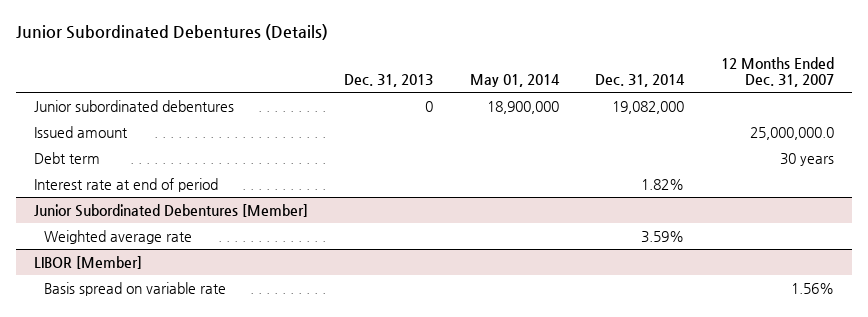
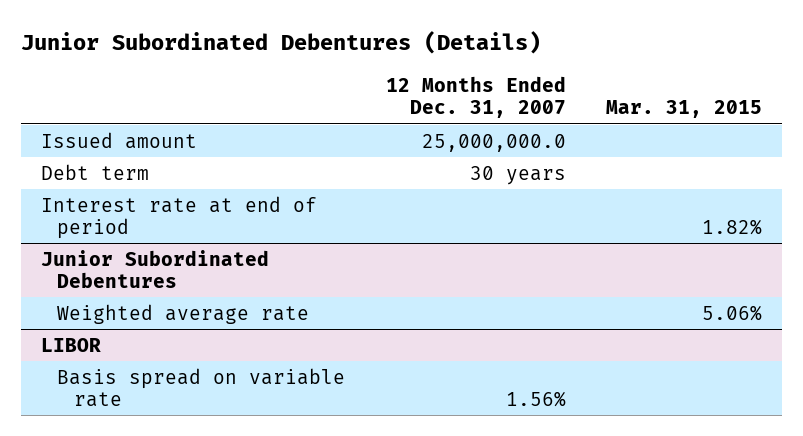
- | Dec. 31, 2013 | May 01, 2014 | Dec. 31, 2014 | 12 Months Ended Dec. 31, 2007
+ | 12 Months Ended Dec. 31, 2007 | Mar. 31, 2015
- Junior subordinated debentures | 0 | 18,900,000 | 19,082,000 |
- Junior Subordinated Debentures [Member]
+ Junior Subordinated Debentures
- LIBOR [Member]
+ LIBOR

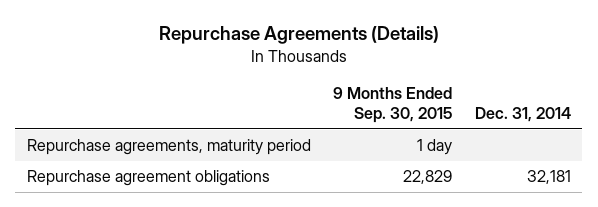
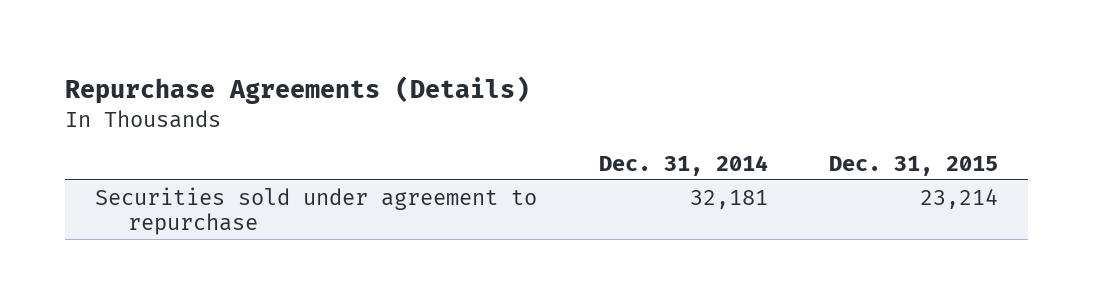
- | 9 Months Ended Sep. 30, 2015 | Dec. 31, 2014
+ | Dec. 31, 2014 | Dec. 31, 2015
- Repurchase agreements, maturity period | 1 day |
- Repurchase agreement obligations | 22,829 | 32,181
+ Securities sold under agreement to repurchase | 32,181 | 23,214

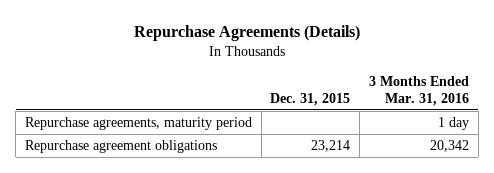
- | Dec. 31, 2014 | Dec. 31, 2015
+ | Dec. 31, 2015 | 3 Months Ended Mar. 31, 2016
- Securities sold under agreement to repurchase | 32,181 | 23,214
+ Repurchase agreements, maturity period | | 1 day
+ Repurchase agreement obligations | 23,214 | 20,342

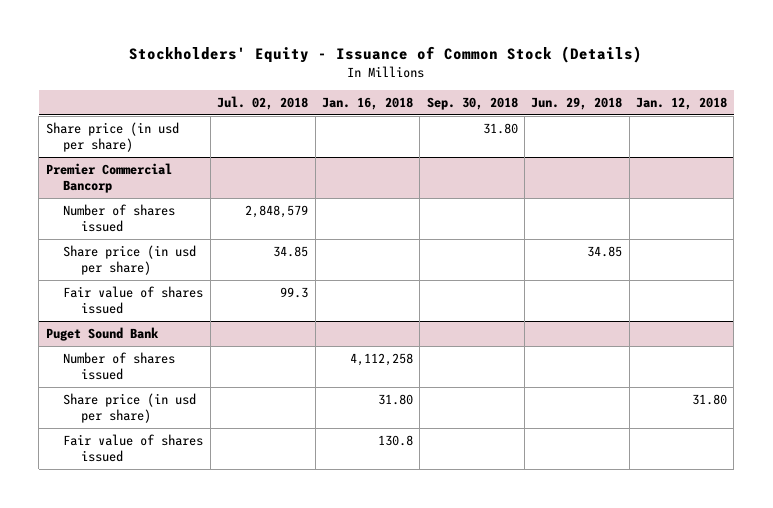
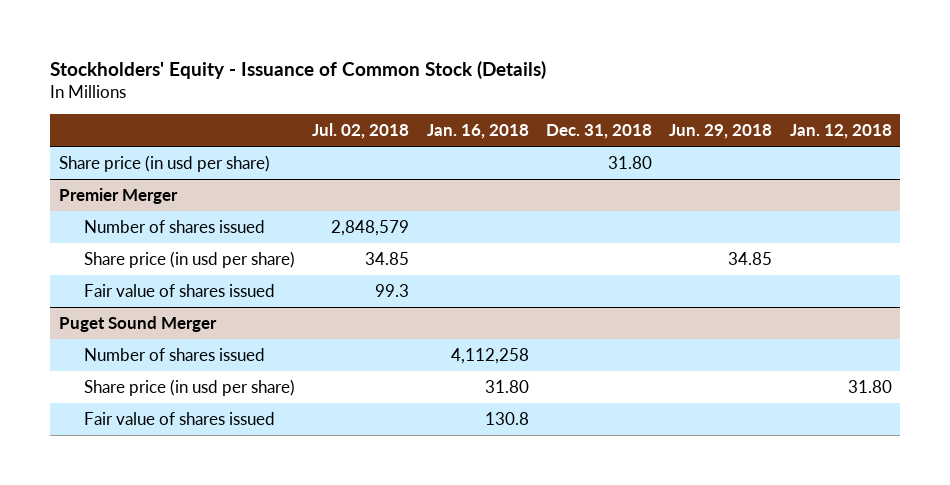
- | Jul. 02, 2018 | Jan. 16, 2018 | Sep. 30, 2018 | Jun. 29, 2018 | Jan. 12, 2018
+ | Jul. 02, 2018 | Jan. 16, 2018 | Dec. 31, 2018 | Jun. 29, 2018 | Jan. 12, 2018
- Premier Commercial Bancorp
+ Premier Merger
- Puget Sound Bank
+ Puget Sound Merger

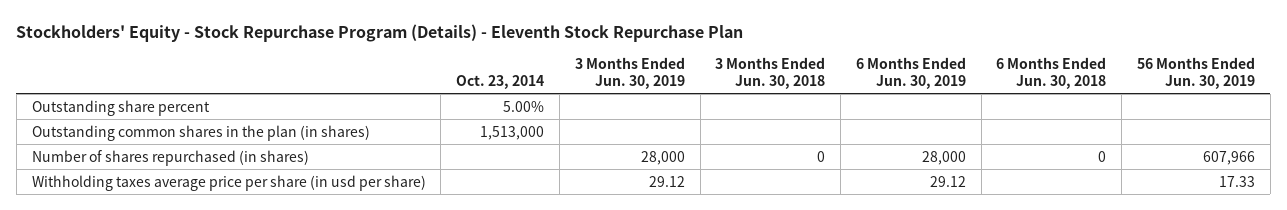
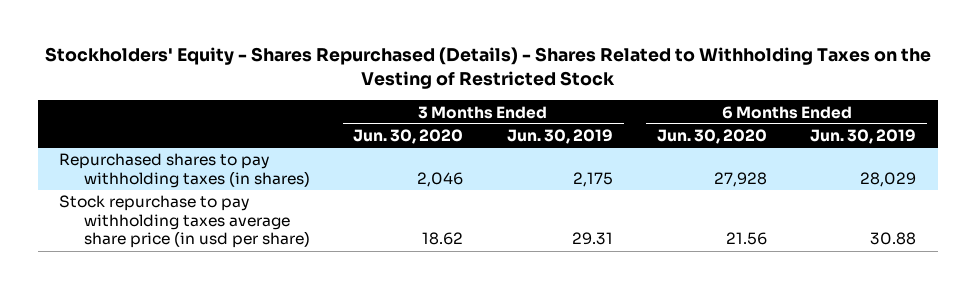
- Stockholders' Equity - Stock Repurchase Program (Details) - Eleventh Stock Repurchase Plan
+ Stockholders' Equity - Shares Repurchased (Details) - Shares Related to Withholding Taxes on the Vesting of Restricted Stock
- | Oct. 23, 2014 | 3 Months Ended Jun. 30, 2019 | 3 Months Ended Jun. 30, 2018 | 6 Months Ended Jun. 30, 2019 | 6 Months Ended Jun. 30, 2018 | 56 Months Ended Jun. 30, 2019
+ | 3 Months Ended Jun. 30, 2020 | 3 Months Ended Jun. 30, 2019 | 6 Months Ended Jun. 30, 2020 | 6 Months Ended Jun. 30, 2019
- Outstanding share percent | 5.00% | | | | |
- Outstanding common shares in the plan (in shares) | 1,513,000 | | | | |
- Number of shares repurchased (in shares) | | 28,000 | 0 | 28,000 | 0 | 607,966
- Withholding taxes average price per share (in usd per share) | | 29.12 | | 29.12 | | 17.33
+ Repurchased shares to pay withholding taxes (in shares) | 2,046 | 2,175 | 27,928 | 28,029
+ Stock repurchase to pay withholding taxes average share price (in usd per share) | 18.62 | 29.31 | 21.56 | 30.88

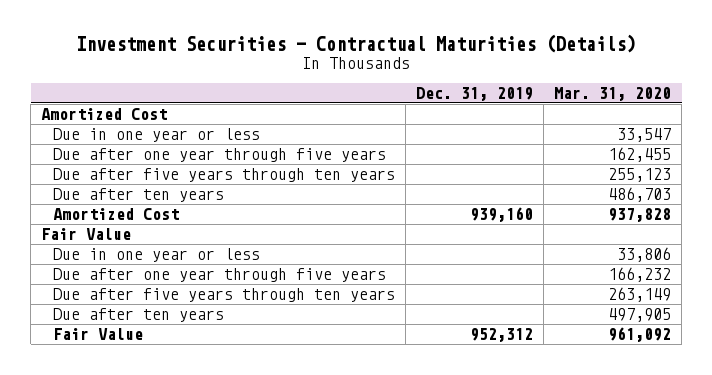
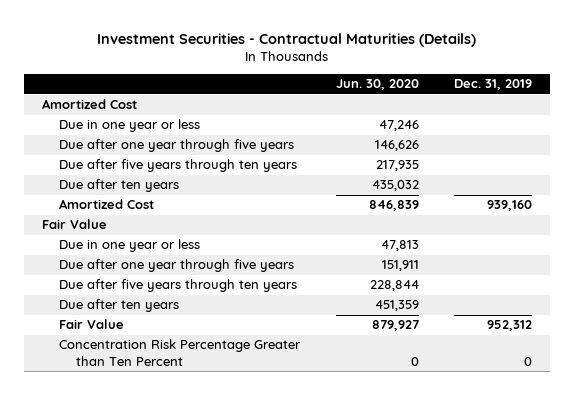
- | Dec. 31, 2019 | Mar. 31, 2020
+ | Jun. 30, 2020 | Dec. 31, 2019
+ Concentration Risk Percentage Greater than Ten Percent | 0 | 0

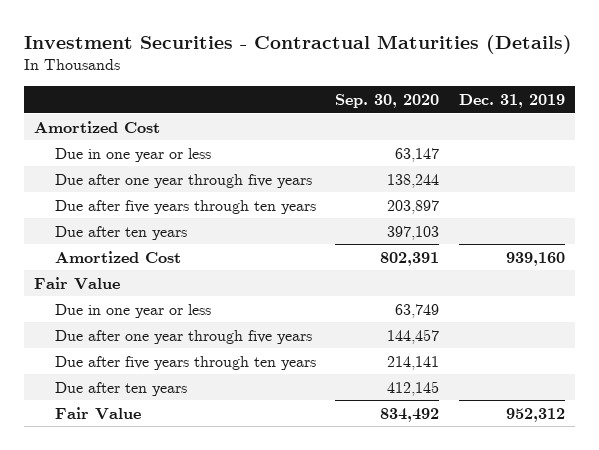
- | Jun. 30, 2020 | Dec. 31, 2019
+ | Sep. 30, 2020 | Dec. 31, 2019
- Concentration Risk Percentage Greater than Ten Percent | 0 | 0

